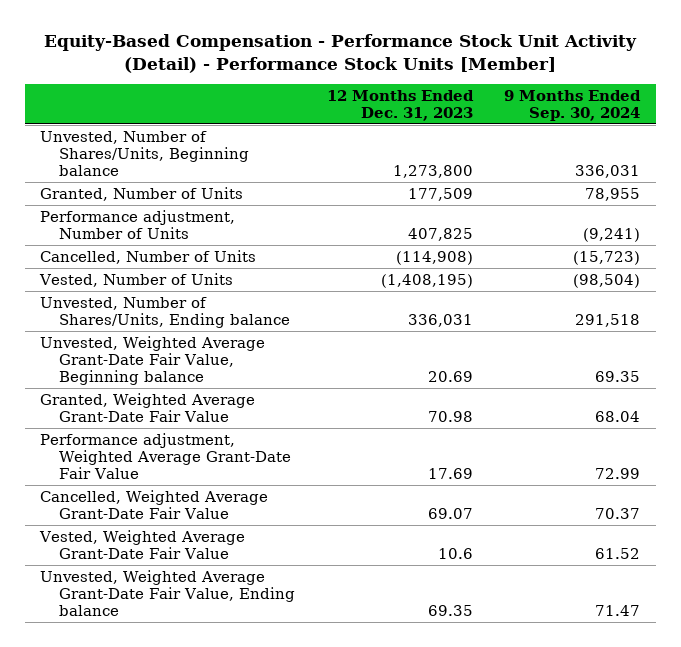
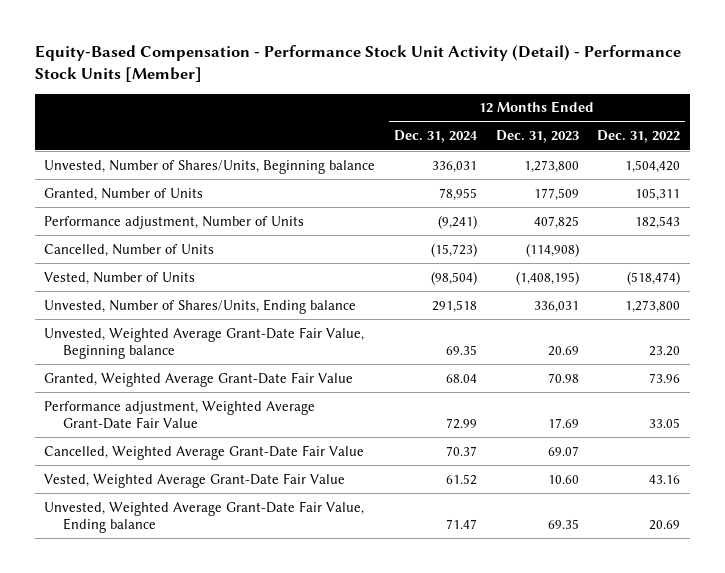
- | 12 Months Ended Dec. 31, 2023 | 9 Months Ended Sep. 30, 2024
+ | 12 Months Ended Dec. 31, 2024 | 12 Months Ended Dec. 31, 2023 | 12 Months Ended Dec. 31, 2022
- Vested, Weighted Average Grant-Date Fair Value | 10.6 | 61.52
+ Vested, Weighted Average Grant-Date Fair Value | 61.52 | 10.60 | 43.16

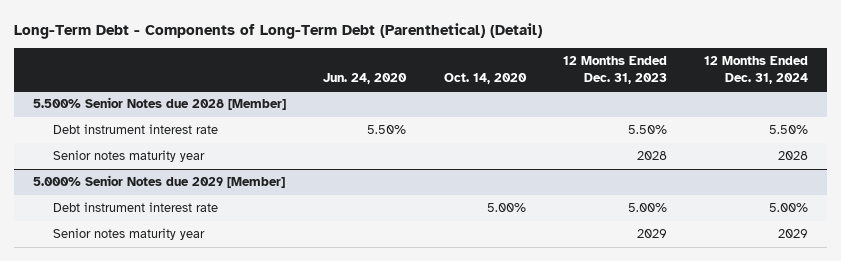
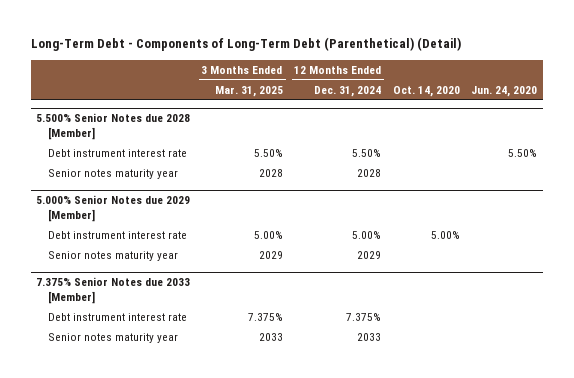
- | Jun. 24, 2020 | Oct. 14, 2020 | 12 Months Ended Dec. 31, 2023 | 12 Months Ended Dec. 31, 2024
+ | 3 Months Ended Mar. 31, 2025 | 12 Months Ended Dec. 31, 2024 | Oct. 14, 2020 | Jun. 24, 2020
+ 7.375% Senior Notes due 2033 [Member]
+ Debt instrument interest rate | 7.375% | 7.375% | |
+ Senior notes maturity year | 2033 | 2033 | |

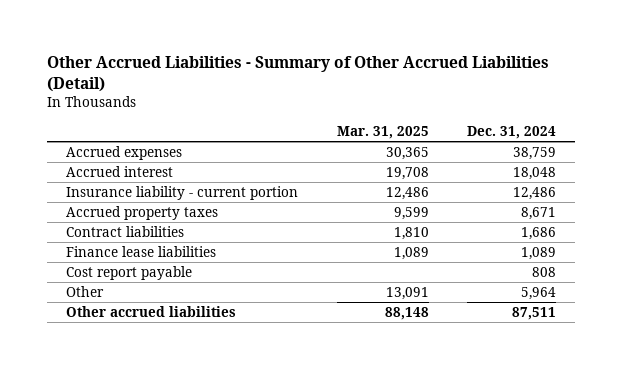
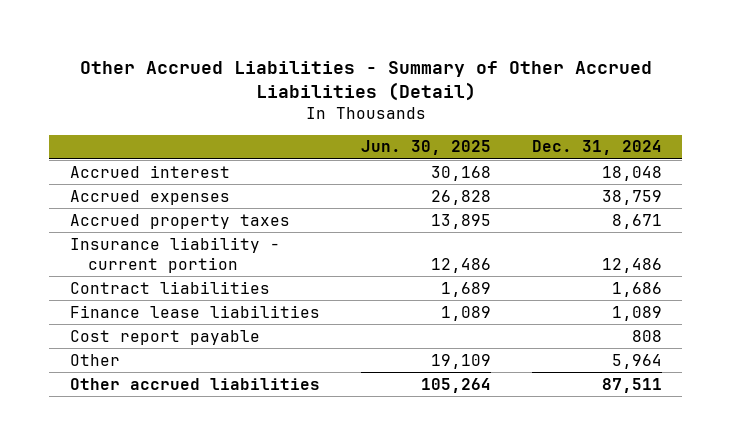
- | Mar. 31, 2025 | Dec. 31, 2024
+ | Jun. 30, 2025 | Dec. 31, 2024
moved down: Accrued expenses | 26,828 | 38,759
moved down: Insurance liability - current portion | 12,486 | 12,486

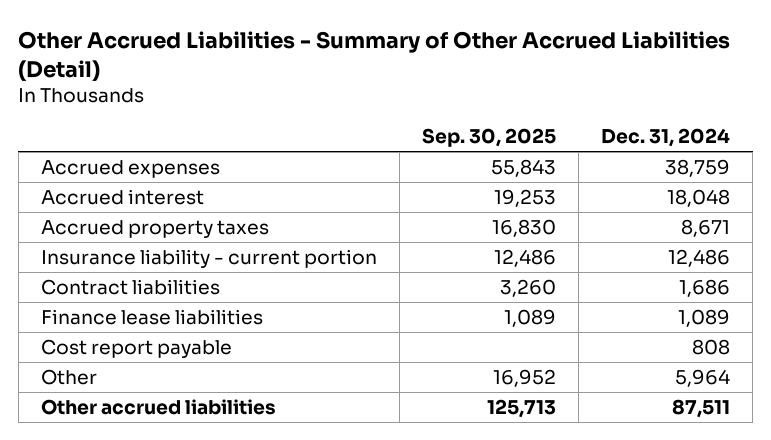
- | Jun. 30, 2025 | Dec. 31, 2024
+ | Sep. 30, 2025 | Dec. 31, 2024
moved down: Accrued interest | 19,253 | 18,048

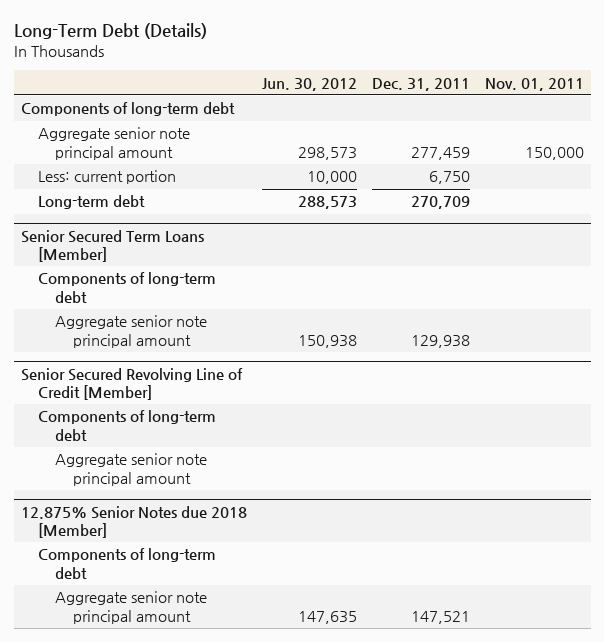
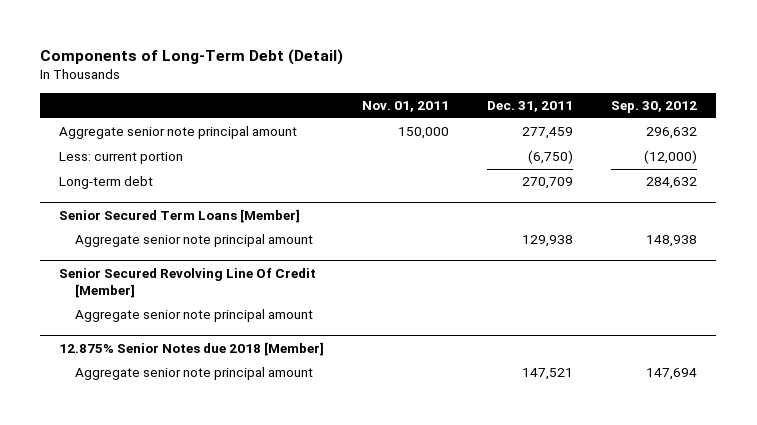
- Long-Term Debt (Details)
+ Components of Long-Term Debt (Detail)
- | Jun. 30, 2012 | Dec. 31, 2011 | Nov. 01, 2011
+ | Nov. 01, 2011 | Dec. 31, 2011 | Sep. 30, 2012
- Components of long-term debt
- Less: current portion | 10,000 | 6,750 |
+ Less: current portion | | (6,750) | (12,000)
@ Senior Secured Term Loans [Member]
- Components of long-term debt
- Senior Secured Revolving Line of Credit [Member]
- Components of long-term debt
+ Senior Secured Revolving Line Of Credit [Member]
@ 12.875% Senior Notes due 2018 [Member]
- Components of long-term debt

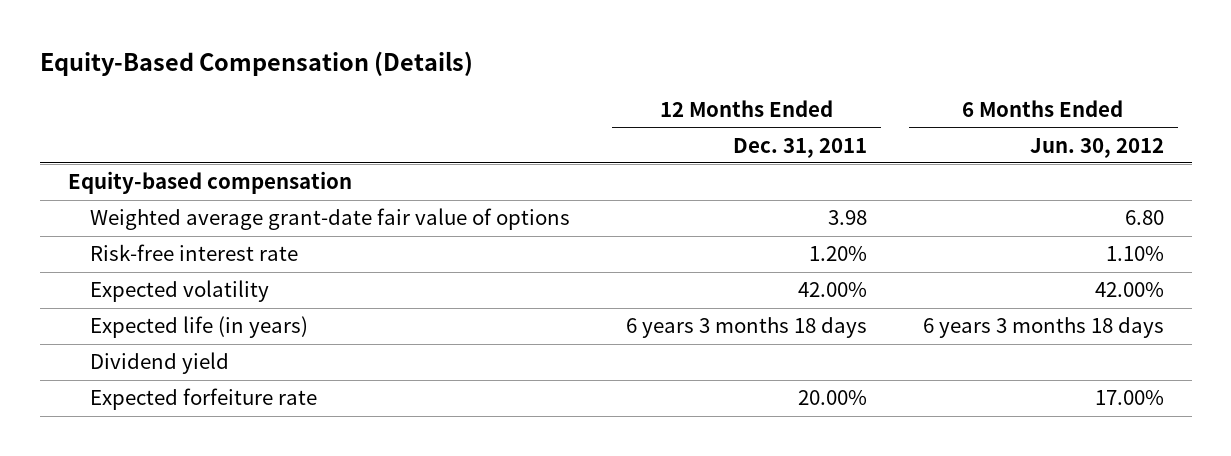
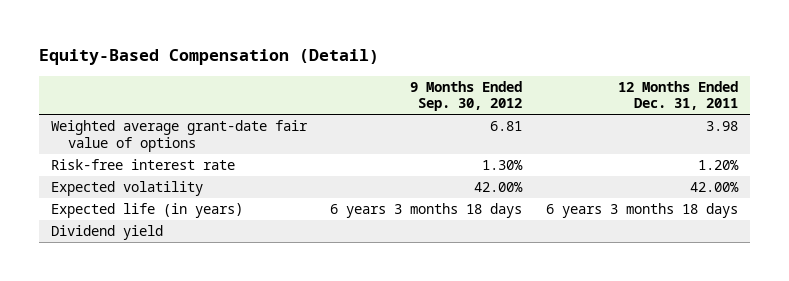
- Equity-Based Compensation (Details)
+ Equity-Based Compensation (Detail)
- | 12 Months Ended Dec. 31, 2011 | 6 Months Ended Jun. 30, 2012
+ | 9 Months Ended Sep. 30, 2012 | 12 Months Ended Dec. 31, 2011
- Equity-based compensation
- Expected forfeiture rate | 20.00% | 17.00%

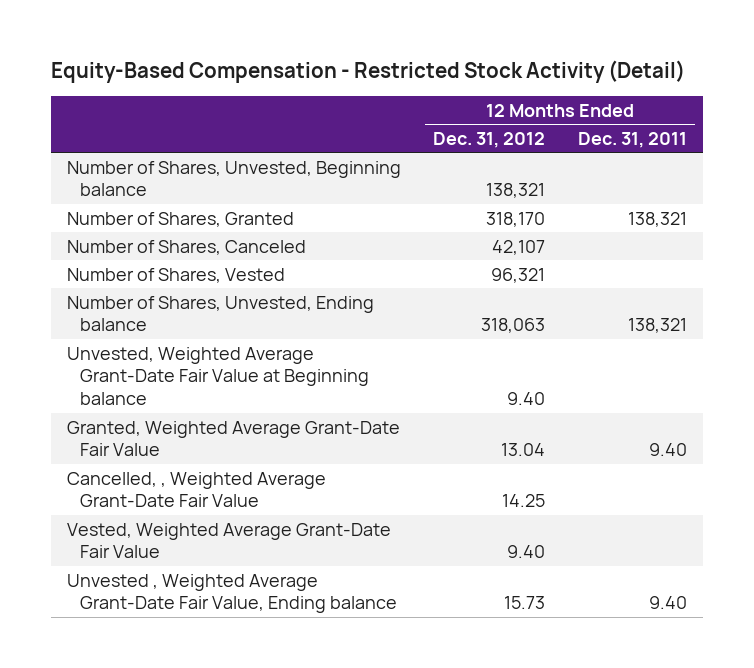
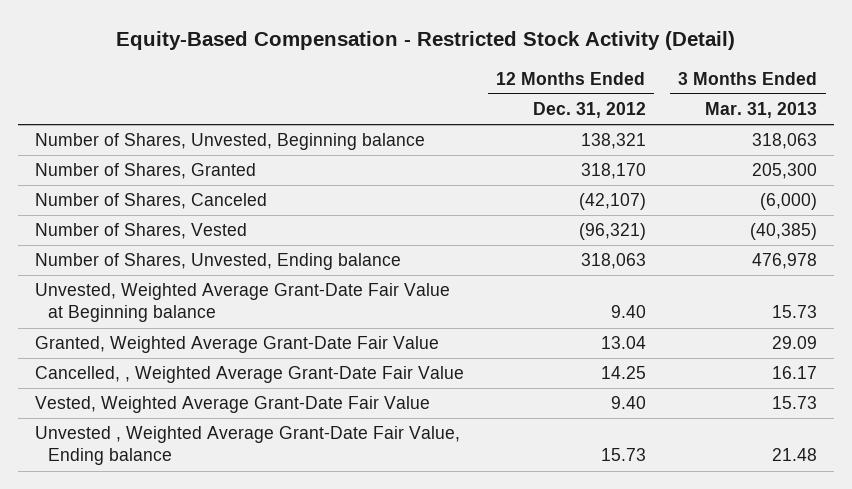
- | 12 Months Ended Dec. 31, 2012 | 12 Months Ended Dec. 31, 2011
+ | 12 Months Ended Dec. 31, 2012 | 3 Months Ended Mar. 31, 2013
- Number of Shares, Canceled | 42,107 |
- Number of Shares, Vested | 96,321 |
+ Number of Shares, Canceled | (42,107) | (6,000)
+ Number of Shares, Vested | (96,321) | (40,385)

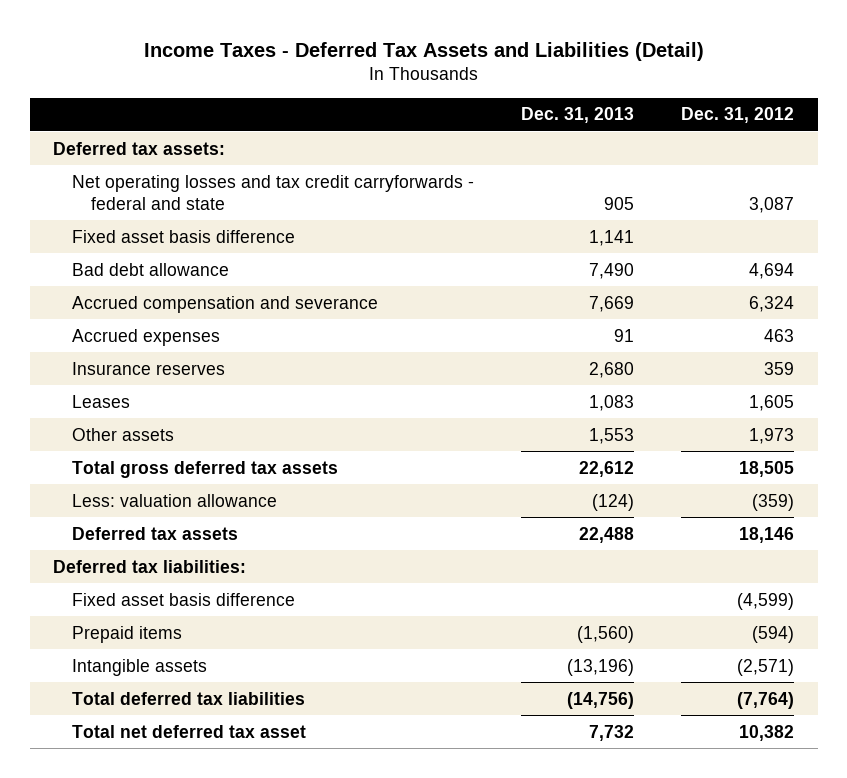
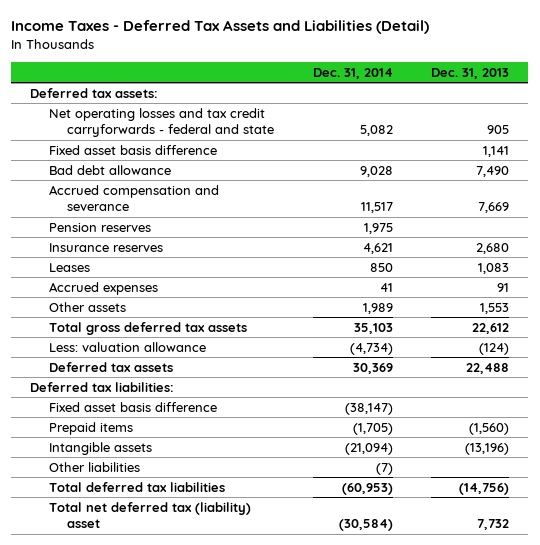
- | Dec. 31, 2013 | Dec. 31, 2012
+ | Dec. 31, 2014 | Dec. 31, 2013
+ Pension reserves | 1,975 |
moved down: Accrued expenses | 41 | 91
+ Other liabilities | (7) |
- Total net deferred tax asset | 7,732 | 10,382
+ Total net deferred tax (liability) asset | (30,584) | 7,732

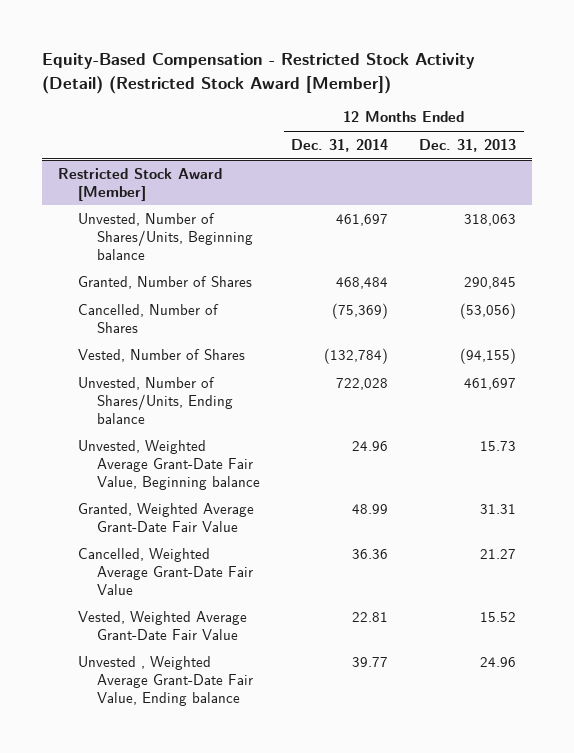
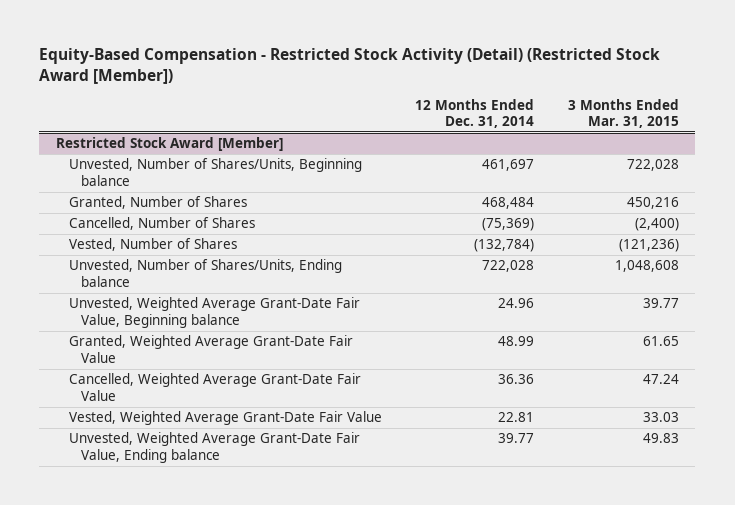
- | 12 Months Ended Dec. 31, 2014 | 12 Months Ended Dec. 31, 2013
+ | 12 Months Ended Dec. 31, 2014 | 3 Months Ended Mar. 31, 2015
@ Restricted Stock Award [Member]
- Unvested , Weighted Average Grant-Date Fair Value, Ending balance | 39.77 | 24.96
+ Unvested, Weighted Average Grant-Date Fair Value, Ending balance | 39.77 | 49.83

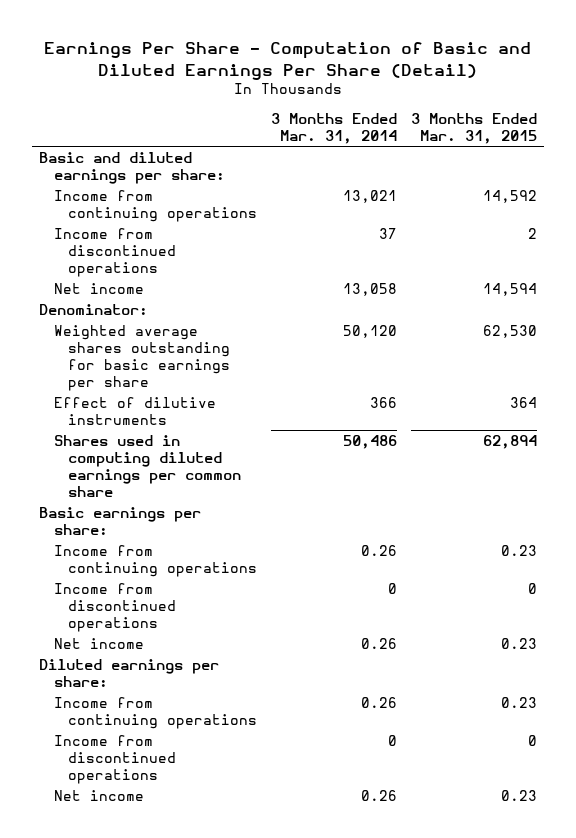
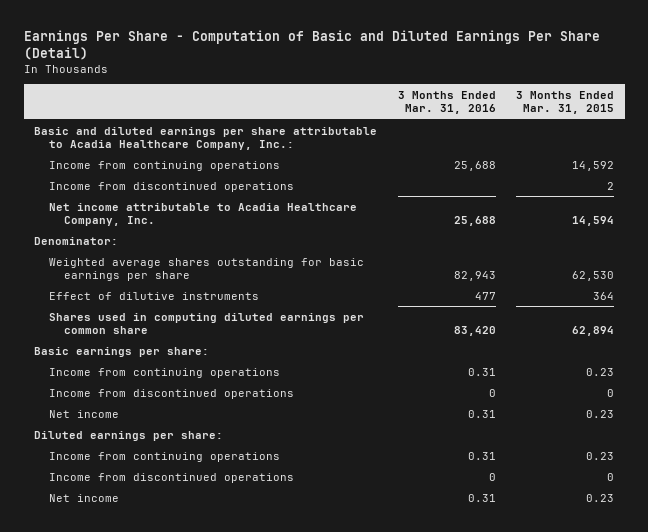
- | 3 Months Ended Mar. 31, 2014 | 3 Months Ended Mar. 31, 2015
+ | 3 Months Ended Mar. 31, 2016 | 3 Months Ended Mar. 31, 2015
- Basic and diluted earnings per share:
+ Basic and diluted earnings per share attributable to Acadia Healthcare Company, Inc.:
- Net income | 13,058 | 14,594
+ Net income attributable to Acadia Healthcare Company, Inc. | 25,688 | 14,594

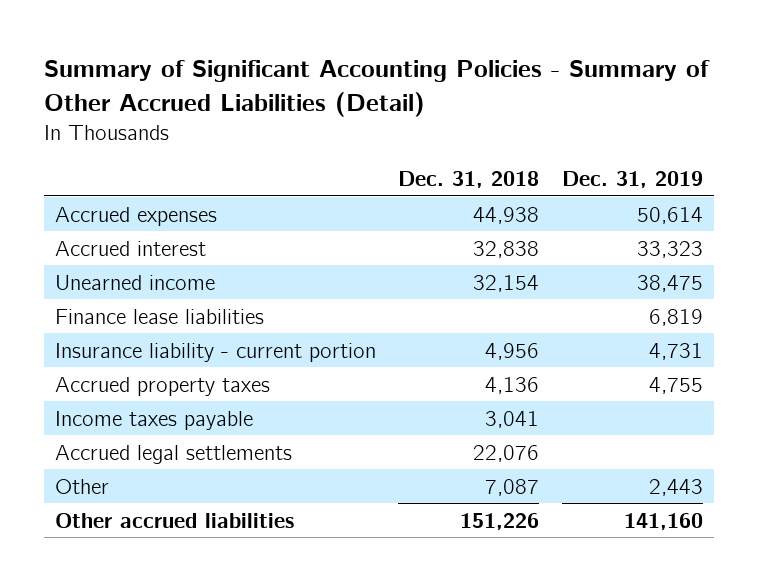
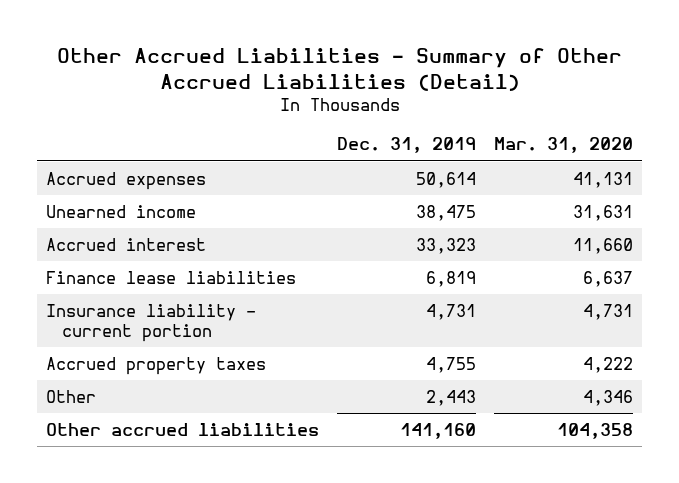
- Summary of Significant Accounting Policies - Summary of Other Accrued Liabilities (Detail)
+ Other Accrued Liabilities - Summary of Other Accrued Liabilities (Detail)
- | Dec. 31, 2018 | Dec. 31, 2019
+ | Dec. 31, 2019 | Mar. 31, 2020
moved down: Accrued interest | 33,323 | 11,660
- Income taxes payable | 3,041 |
- Accrued legal settlements | 22,076 |

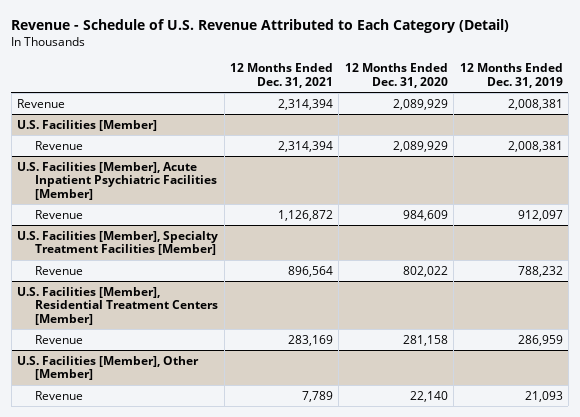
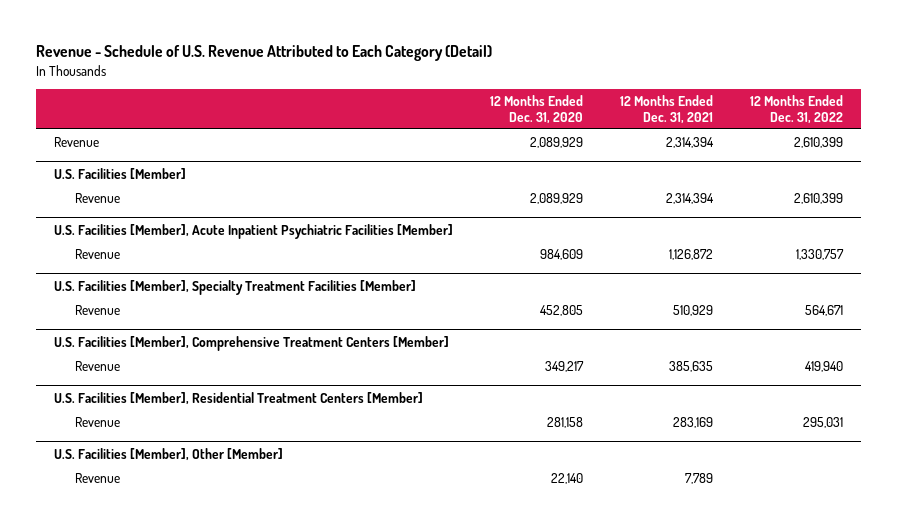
- | 12 Months Ended Dec. 31, 2021 | 12 Months Ended Dec. 31, 2020 | 12 Months Ended Dec. 31, 2019
+ | 12 Months Ended Dec. 31, 2020 | 12 Months Ended Dec. 31, 2021 | 12 Months Ended Dec. 31, 2022
@ U.S. Facilities [Member], Specialty Treatment Facilities [Member]
- Revenue | 896,564 | 802,022 | 788,232
+ Revenue | 452,805 | 510,929 | 564,671
+ U.S. Facilities [Member], Comprehensive Treatment Centers [Member]
+ Revenue | 349,217 | 385,635 | 419,940

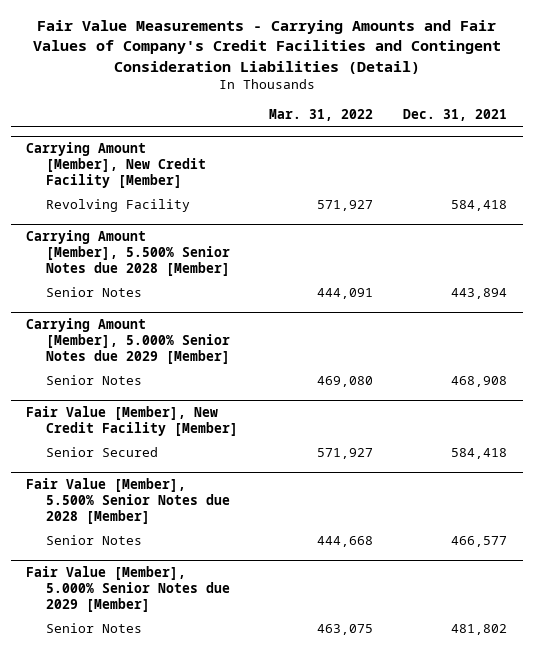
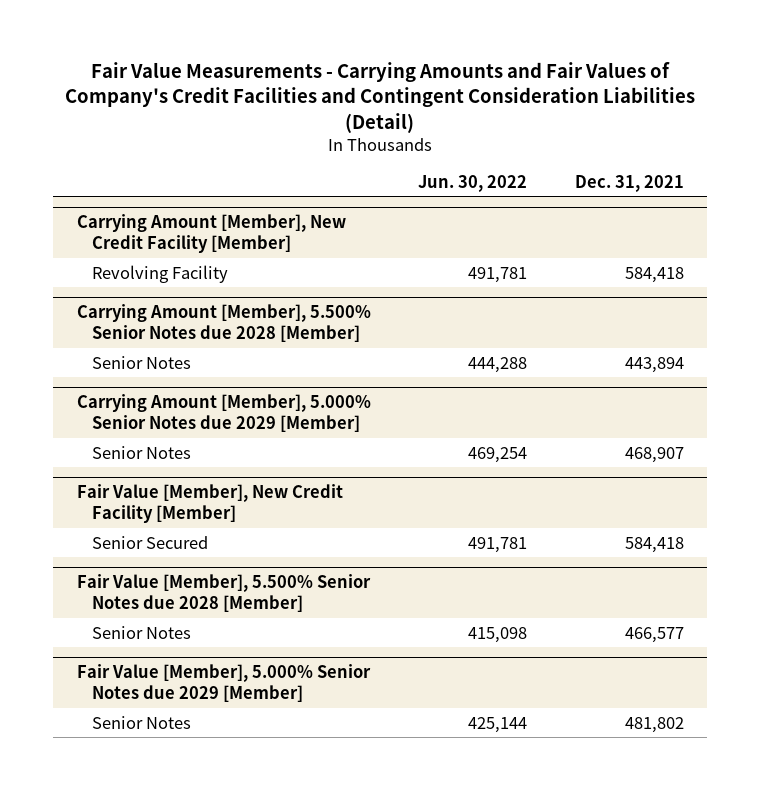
- | Mar. 31, 2022 | Dec. 31, 2021
+ | Jun. 30, 2022 | Dec. 31, 2021
@ Carrying Amount [Member], 5.000% Senior Notes due 2029 [Member]
- Senior Notes | 469,080 | 468,908
+ Senior Notes | 469,254 | 468,907

